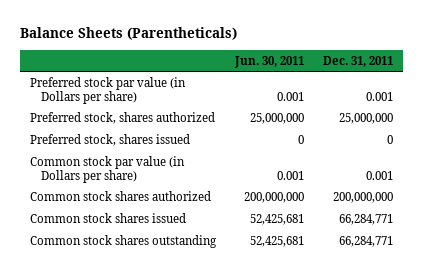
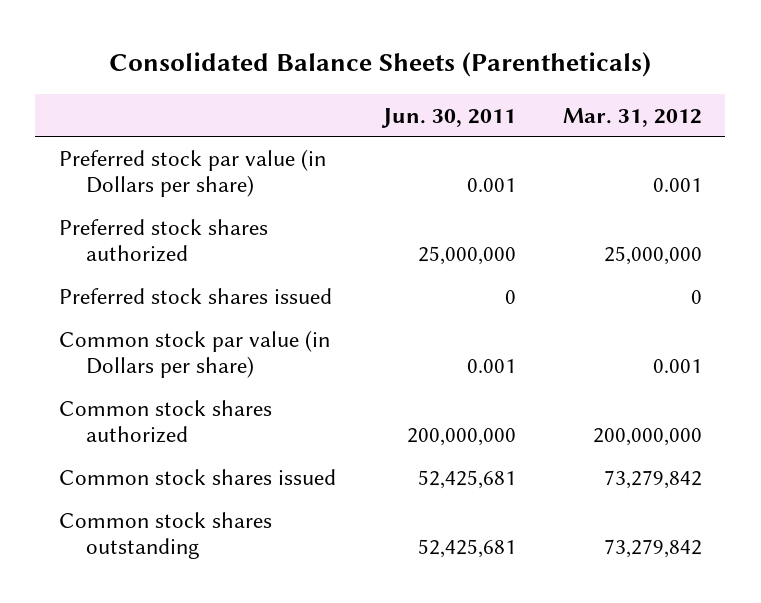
- Balance Sheets (Parentheticals)
+ Consolidated Balance Sheets (Parentheticals)
- | Jun. 30, 2011 | Dec. 31, 2011
+ | Jun. 30, 2011 | Mar. 31, 2012
- Preferred stock, shares authorized | 25,000,000 | 25,000,000
- Preferred stock, shares issued | 0 | 0
+ Preferred stock shares authorized | 25,000,000 | 25,000,000
+ Preferred stock shares issued | 0 | 0

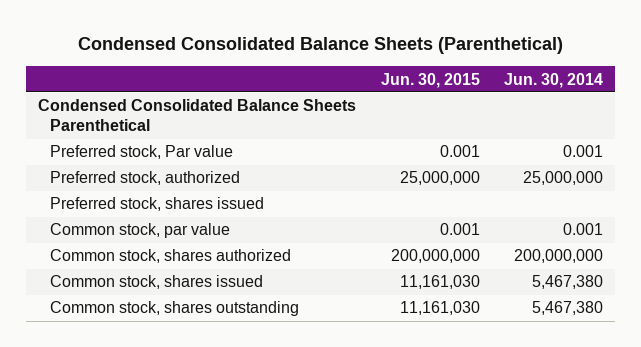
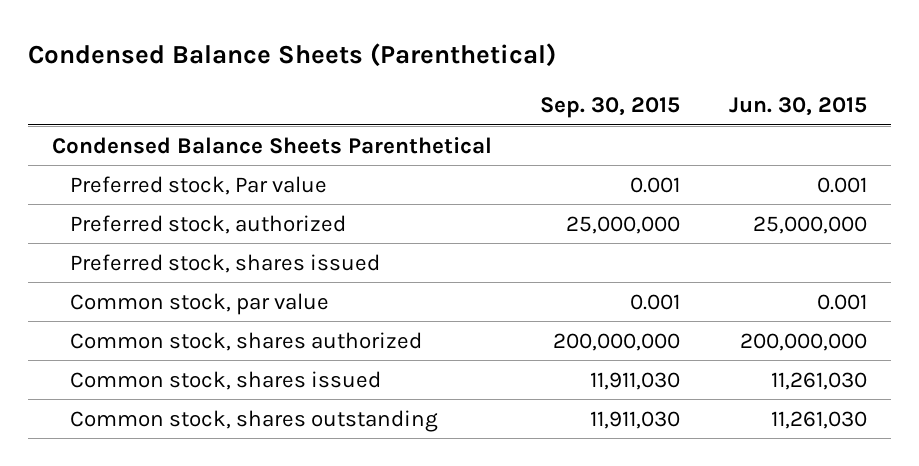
- Condensed Consolidated Balance Sheets (Parenthetical)
+ Condensed Balance Sheets (Parenthetical)
- | Jun. 30, 2015 | Jun. 30, 2014
+ | Sep. 30, 2015 | Jun. 30, 2015
- Condensed Consolidated Balance Sheets Parenthetical
+ Condensed Balance Sheets Parenthetical
- Common stock, shares issued | 11,161,030 | 5,467,380
- Common stock, shares outstanding | 11,161,030 | 5,467,380
+ Common stock, shares issued | 11,911,030 | 11,261,030
+ Common stock, shares outstanding | 11,911,030 | 11,261,030

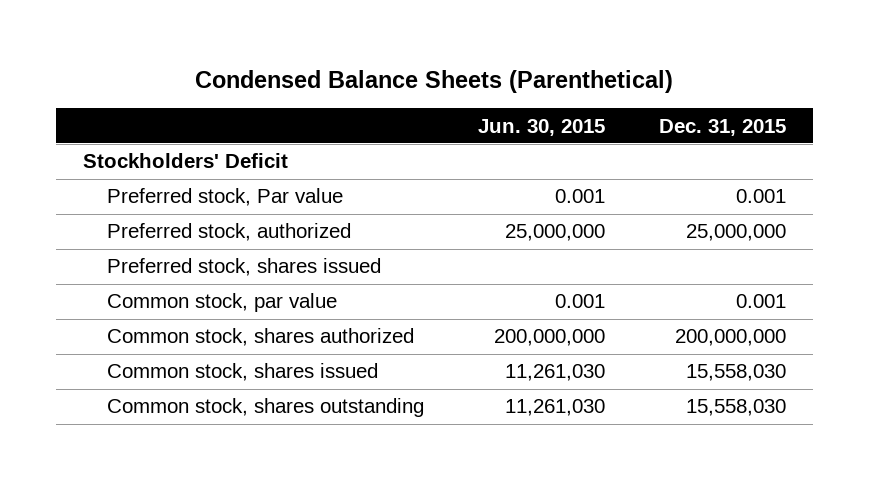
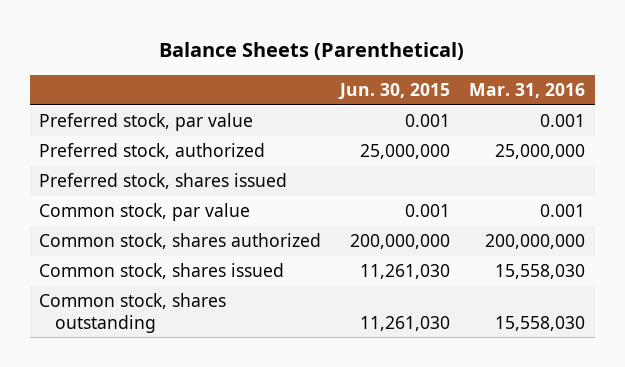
- Condensed Balance Sheets (Parenthetical)
+ Balance Sheets (Parenthetical)
- | Jun. 30, 2015 | Dec. 31, 2015
+ | Jun. 30, 2015 | Mar. 31, 2016
- Stockholders' Deficit
- Preferred stock, Par value | 0.001 | 0.001
+ Preferred stock, par value | 0.001 | 0.001

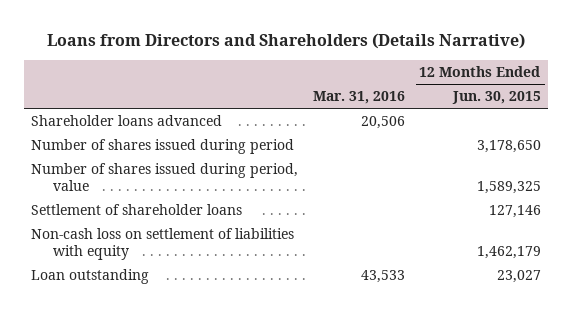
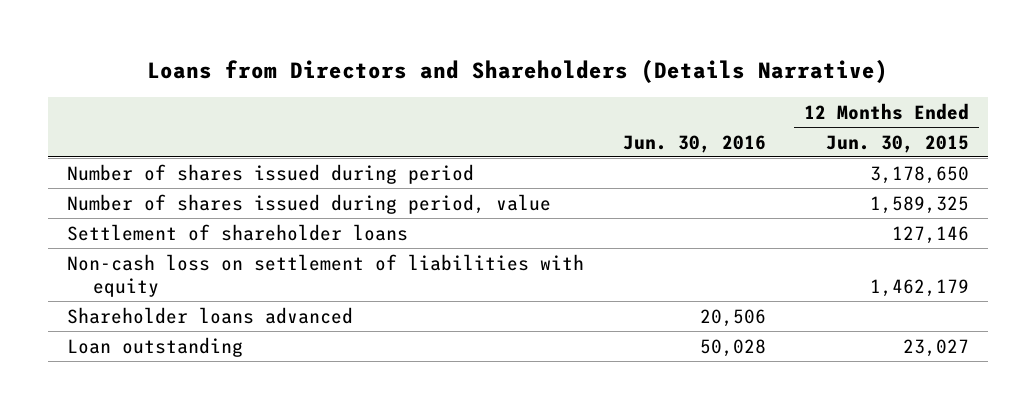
- | Mar. 31, 2016 | 12 Months Ended Jun. 30, 2015
+ | Jun. 30, 2016 | 12 Months Ended Jun. 30, 2015
moved down: Shareholder loans advanced | 20,506 |

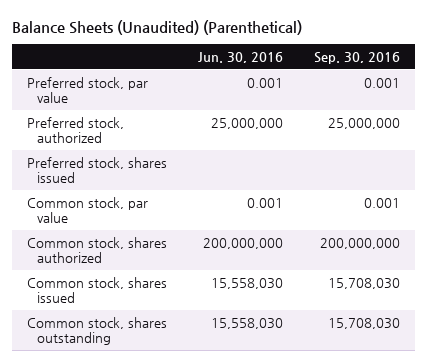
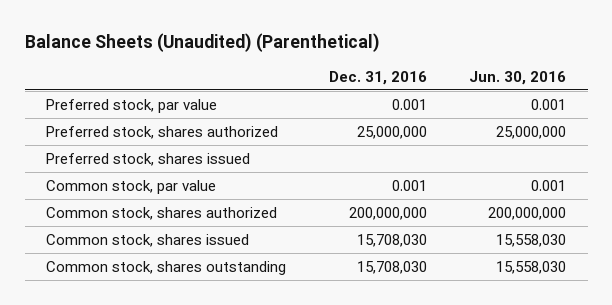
- | Jun. 30, 2016 | Sep. 30, 2016
+ | Dec. 31, 2016 | Jun. 30, 2016
- Preferred stock, authorized | 25,000,000 | 25,000,000
+ Preferred stock, shares authorized | 25,000,000 | 25,000,000

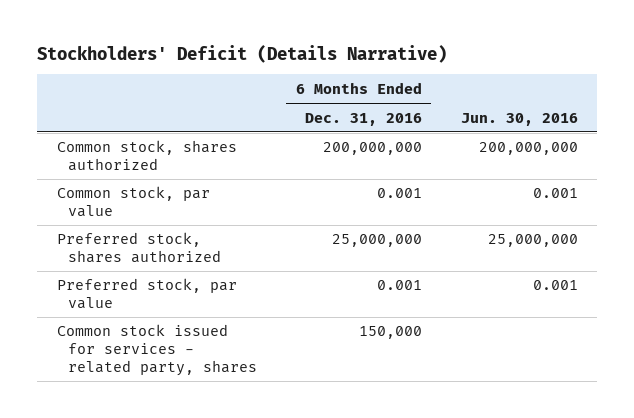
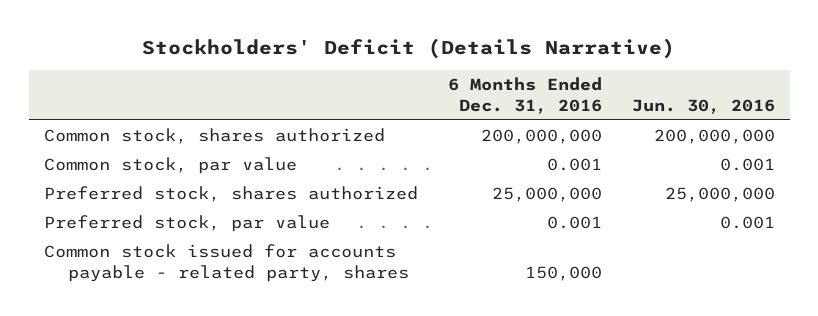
- Common stock issued for services - related party, shares | 150,000 |
+ Common stock issued for accounts payable - related party, shares | 150,000 |

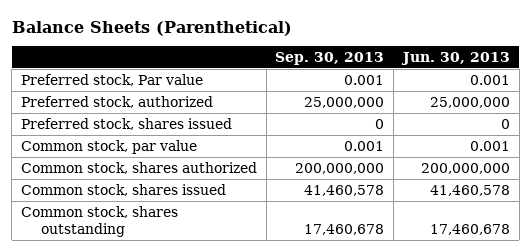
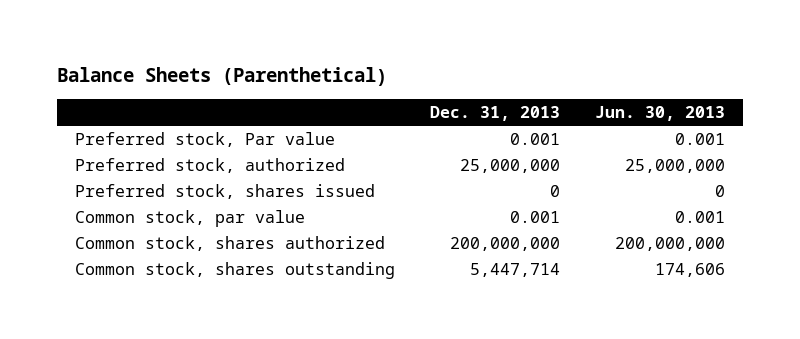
- | Sep. 30, 2013 | Jun. 30, 2013
+ | Dec. 31, 2013 | Jun. 30, 2013
- Common stock, shares issued | 41,460,578 | 41,460,578
- Common stock, shares outstanding | 17,460,678 | 17,460,678
+ Common stock, shares outstanding | 5,447,714 | 174,606

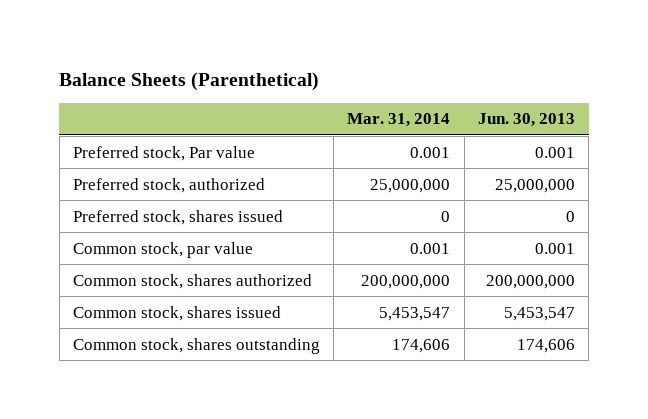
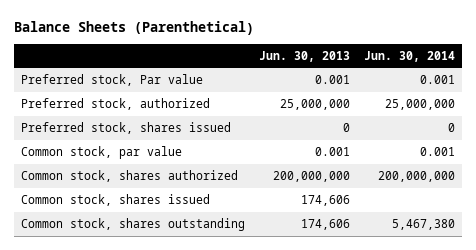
- | Mar. 31, 2014 | Jun. 30, 2013
+ | Jun. 30, 2013 | Jun. 30, 2014
- Common stock, shares issued | 5,453,547 | 5,453,547
+ Common stock, shares issued | 174,606 |

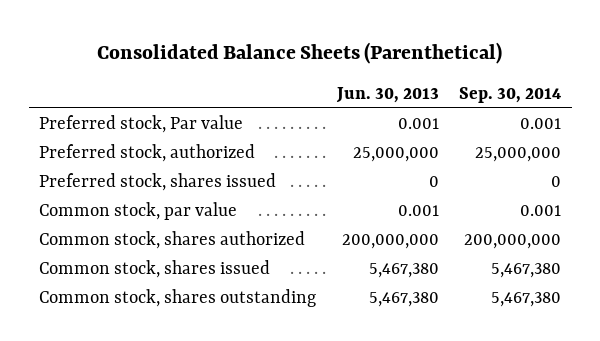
- Balance Sheets (Parenthetical)
+ Consolidated Balance Sheets (Parenthetical)
- | Jun. 30, 2013 | Jun. 30, 2014
+ | Jun. 30, 2013 | Sep. 30, 2014
- Common stock, shares issued | 174,606 |
- Common stock, shares outstanding | 174,606 | 5,467,380
+ Common stock, shares issued | 5,467,380 | 5,467,380
+ Common stock, shares outstanding | 5,467,380 | 5,467,380

